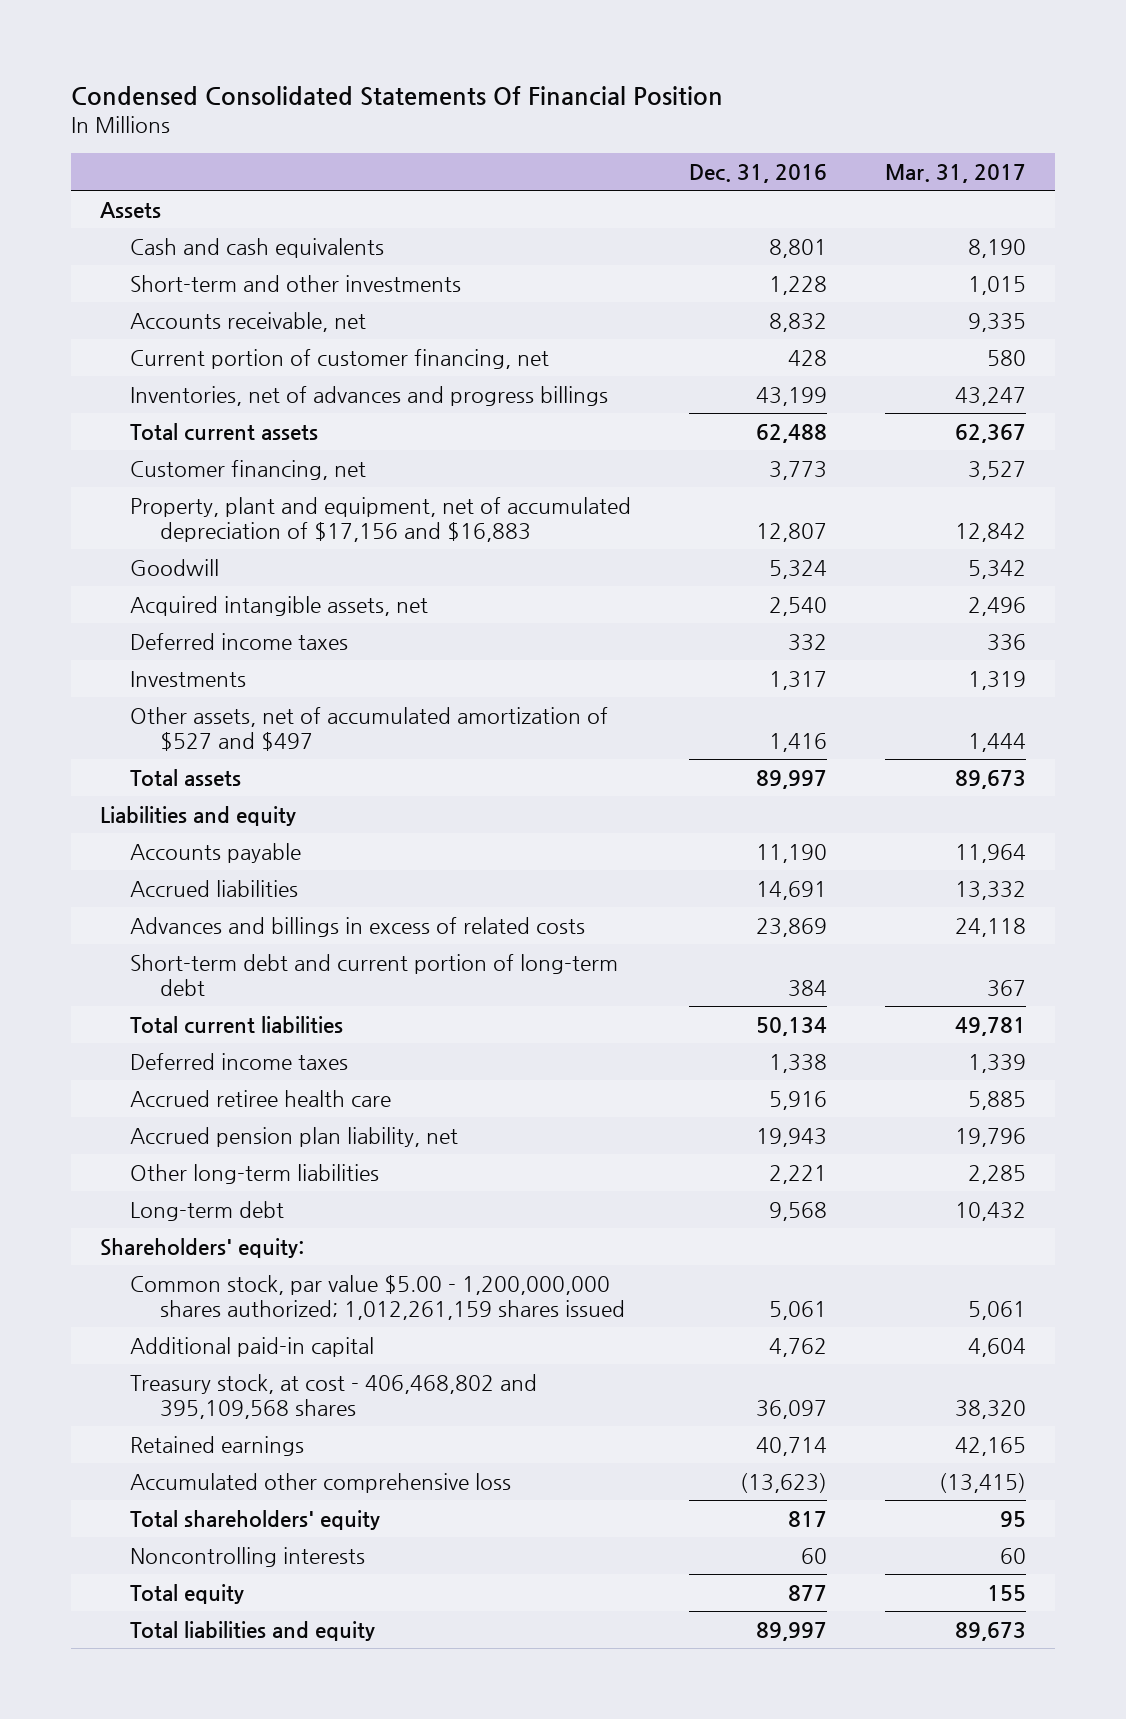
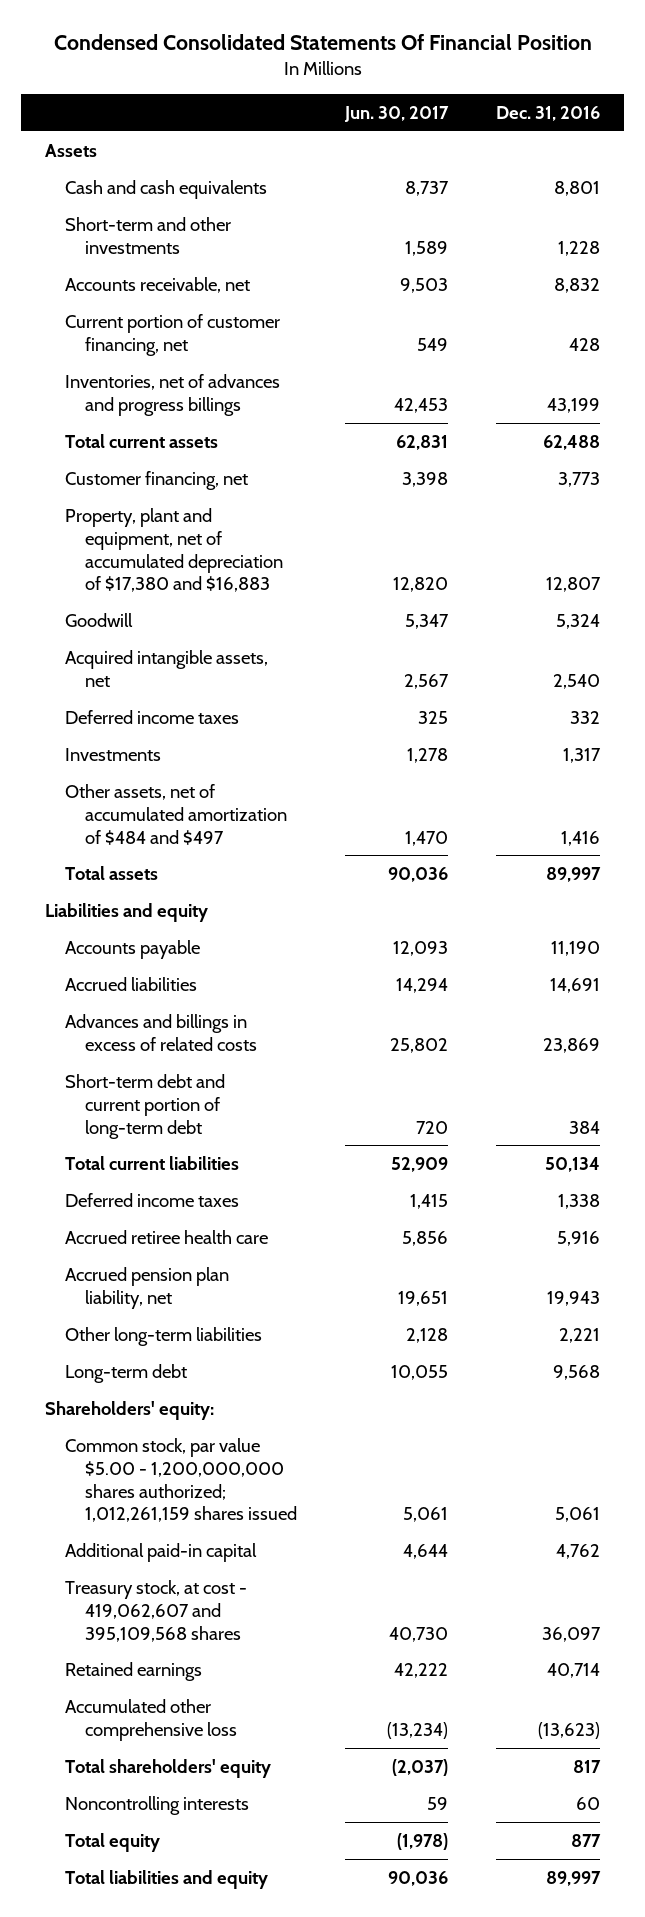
- | Dec. 31, 2016 | Mar. 31, 2017
+ | Jun. 30, 2017 | Dec. 31, 2016
- Property, plant and equipment, net of accumulated depreciation of $17,156 and $16,883 | 12,807 | 12,842
+ Property, plant and equipment, net of accumulated depreciation of $17,380 and $16,883 | 12,820 | 12,807
- Other assets, net of accumulated amortization of $527 and $497 | 1,416 | 1,444
+ Other assets, net of accumulated amortization of $484 and $497 | 1,470 | 1,416
- Treasury stock, at cost - 406,468,802 and 395,109,568 shares | 36,097 | 38,320
+ Treasury stock, at cost - 419,062,607 and 395,109,568 shares | 40,730 | 36,097

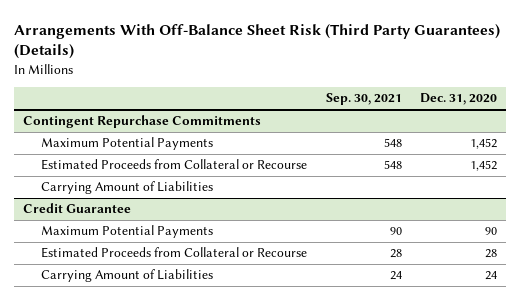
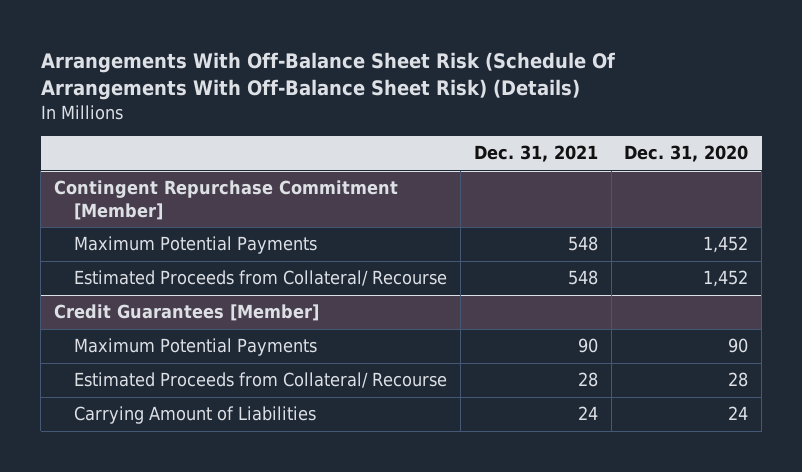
- Arrangements With Off-Balance Sheet Risk (Third Party Guarantees) (Details)
+ Arrangements With Off-Balance Sheet Risk (Schedule Of Arrangements With Off-Balance Sheet Risk) (Details)
- | Sep. 30, 2021 | Dec. 31, 2020
+ | Dec. 31, 2021 | Dec. 31, 2020
- Contingent Repurchase Commitments
+ Contingent Repurchase Commitment [Member]
- Estimated Proceeds from Collateral or Recourse | 548 | 1,452
- Carrying Amount of Liabilities
- Credit Guarantee
+ Estimated Proceeds from Collateral/ Recourse | 548 | 1,452
+ Credit Guarantees [Member]
- Estimated Proceeds from Collateral or Recourse | 28 | 28
+ Estimated Proceeds from Collateral/ Recourse | 28 | 28

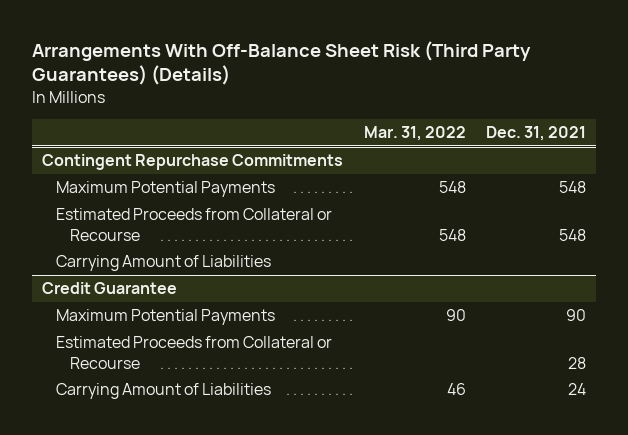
- Arrangements With Off-Balance Sheet Risk (Schedule Of Arrangements With Off-Balance Sheet Risk) (Details)
+ Arrangements With Off-Balance Sheet Risk (Third Party Guarantees) (Details)
- | Dec. 31, 2021 | Dec. 31, 2020
+ | Mar. 31, 2022 | Dec. 31, 2021
- Contingent Repurchase Commitment [Member]
+ Contingent Repurchase Commitments
- Estimated Proceeds from Collateral/ Recourse | 548 | 1,452
- Credit Guarantees [Member]
+ Estimated Proceeds from Collateral or Recourse | 548 | 548
+ Carrying Amount of Liabilities
+ Credit Guarantee
- Estimated Proceeds from Collateral/ Recourse | 28 | 28
+ Estimated Proceeds from Collateral or Recourse | | 28

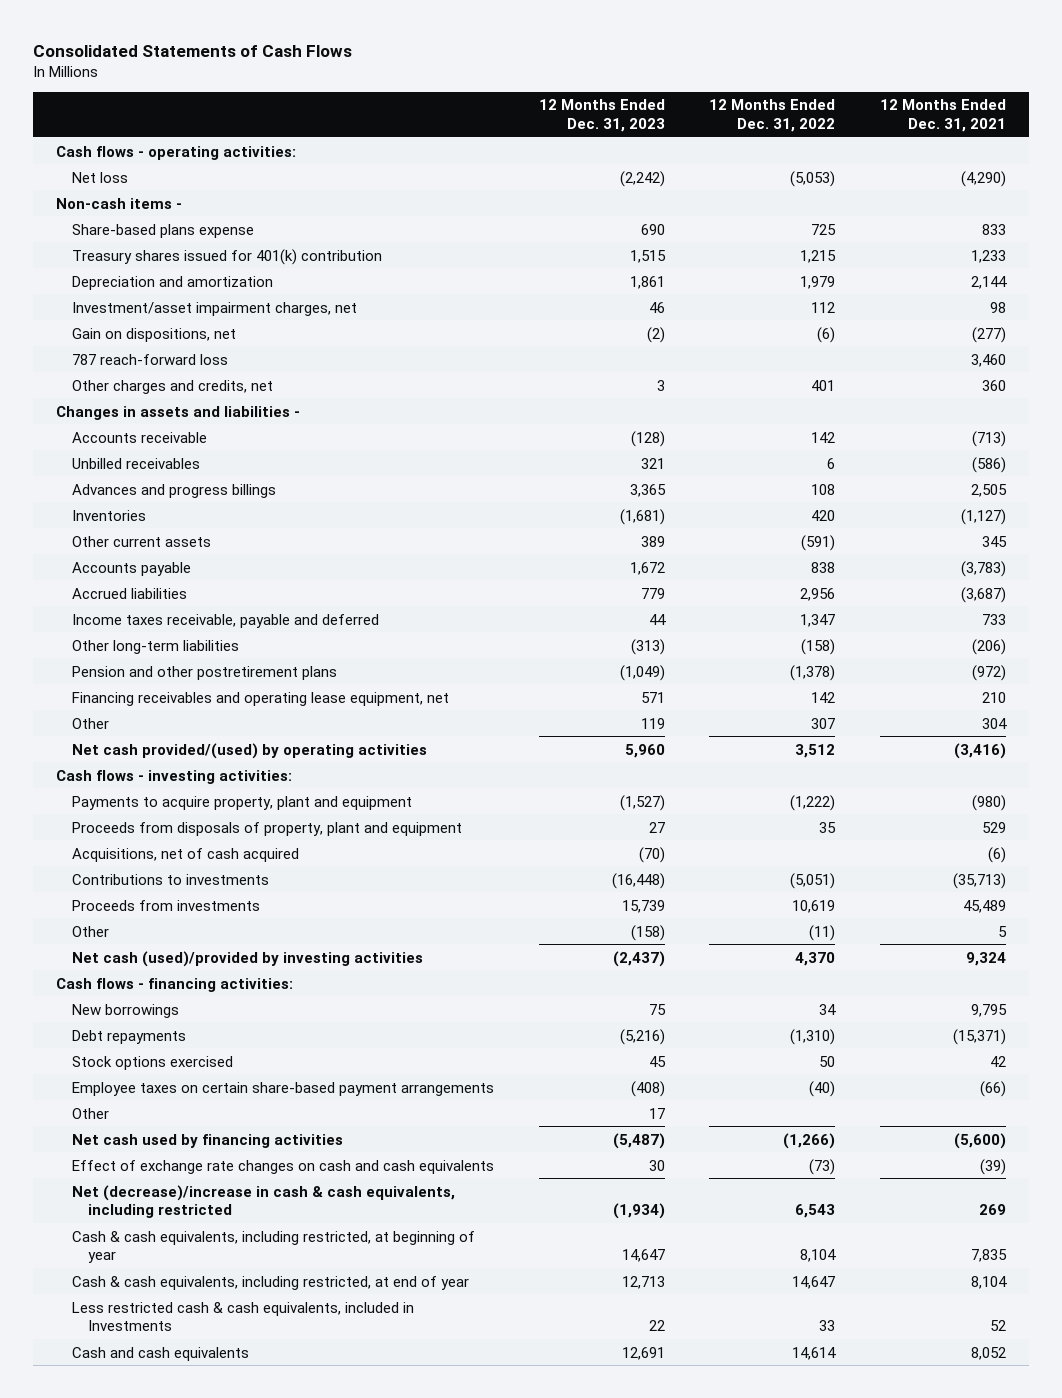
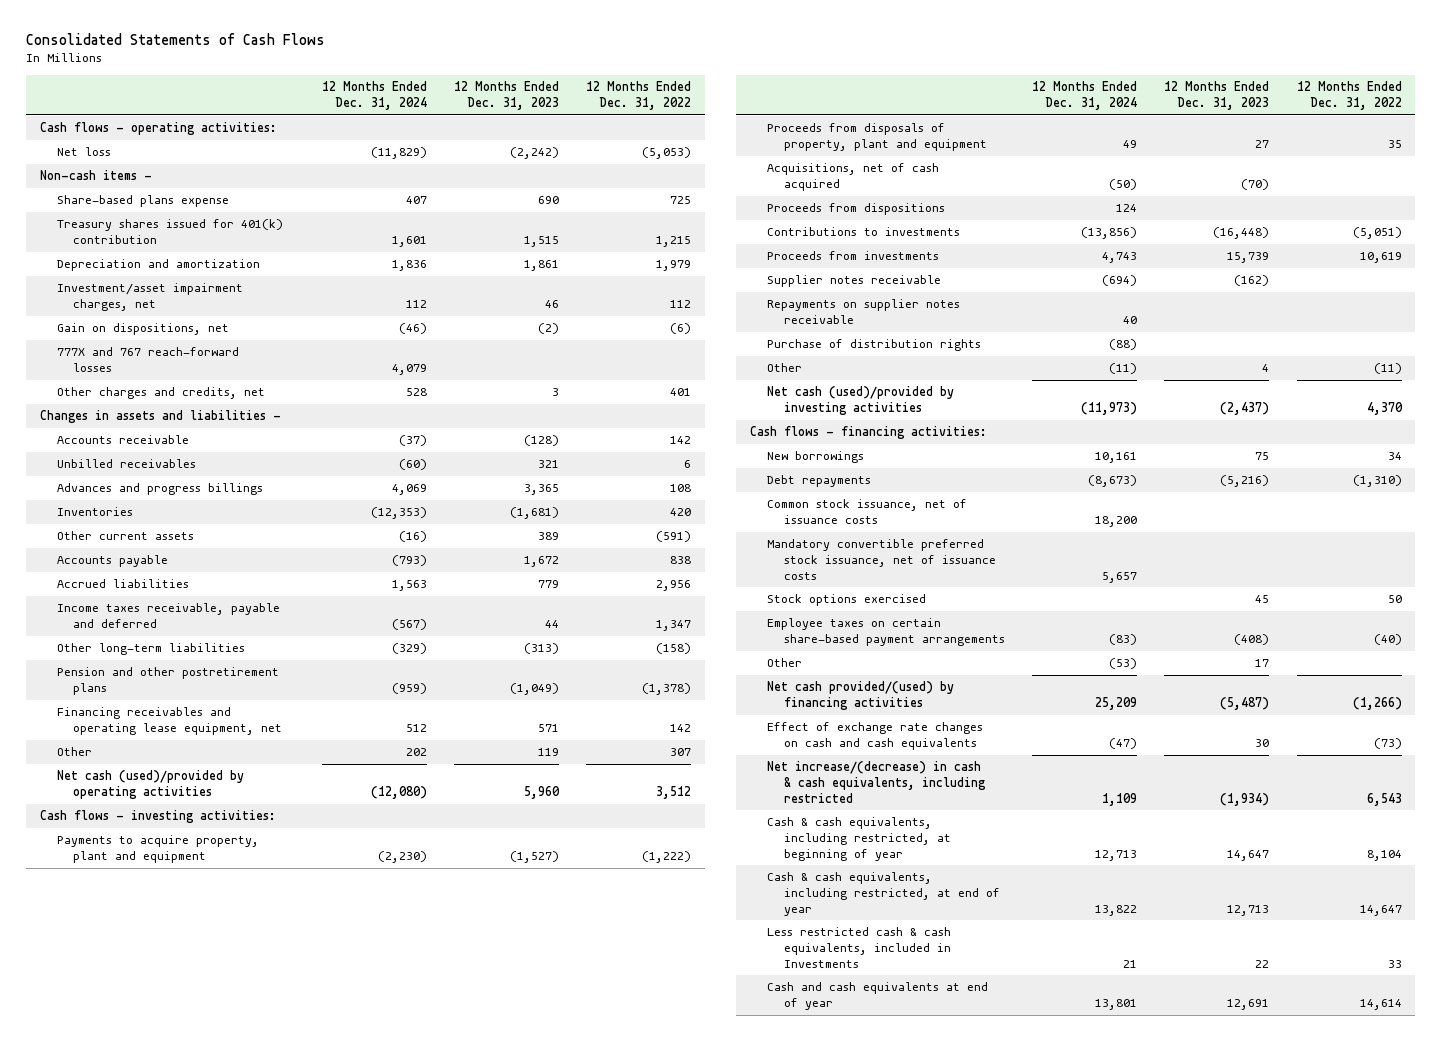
- | 12 Months Ended Dec. 31, 2023 | 12 Months Ended Dec. 31, 2022 | 12 Months Ended Dec. 31, 2021
+ | 12 Months Ended Dec. 31, 2024 | 12 Months Ended Dec. 31, 2023 | 12 Months Ended Dec. 31, 2022
- 787 reach-forward loss | | | 3,460
+ 777X and 767 reach-forward losses | 4,079 | |
- Net cash provided/(used) by operating activities | 5,960 | 3,512 | (3,416)
+ Net cash (used)/provided by operating activities | (12,080) | 5,960 | 3,512
+ Proceeds from dispositions | 124 | |
- Other | (158) | (11) | 5
+ Supplier notes receivable | (694) | (162) |
+ Repayments on supplier notes receivable | 40 | |
+ Purchase of distribution rights | (88) | |
+ Other | (11) | 4 | (11)
+ Common stock issuance, net of issuance costs | 18,200 | |
+ Mandatory convertible preferred stock issuance, net of issuance costs | 5,657 | |
- Net cash used by financing activities | (5,487) | (1,266) | (5,600)
+ Net cash provided/(used) by financing activities | 25,209 | (5,487) | (1,266)
- Net (decrease)/increase in cash & cash equivalents, including restricted | (1,934) | 6,543 | 269
+ Net increase/(decrease) in cash & cash equivalents, including restricted | 1,109 | (1,934) | 6,543
- Cash and cash equivalents | 12,691 | 14,614 | 8,052
+ Cash and cash equivalents at end of year | 13,801 | 12,691 | 14,614

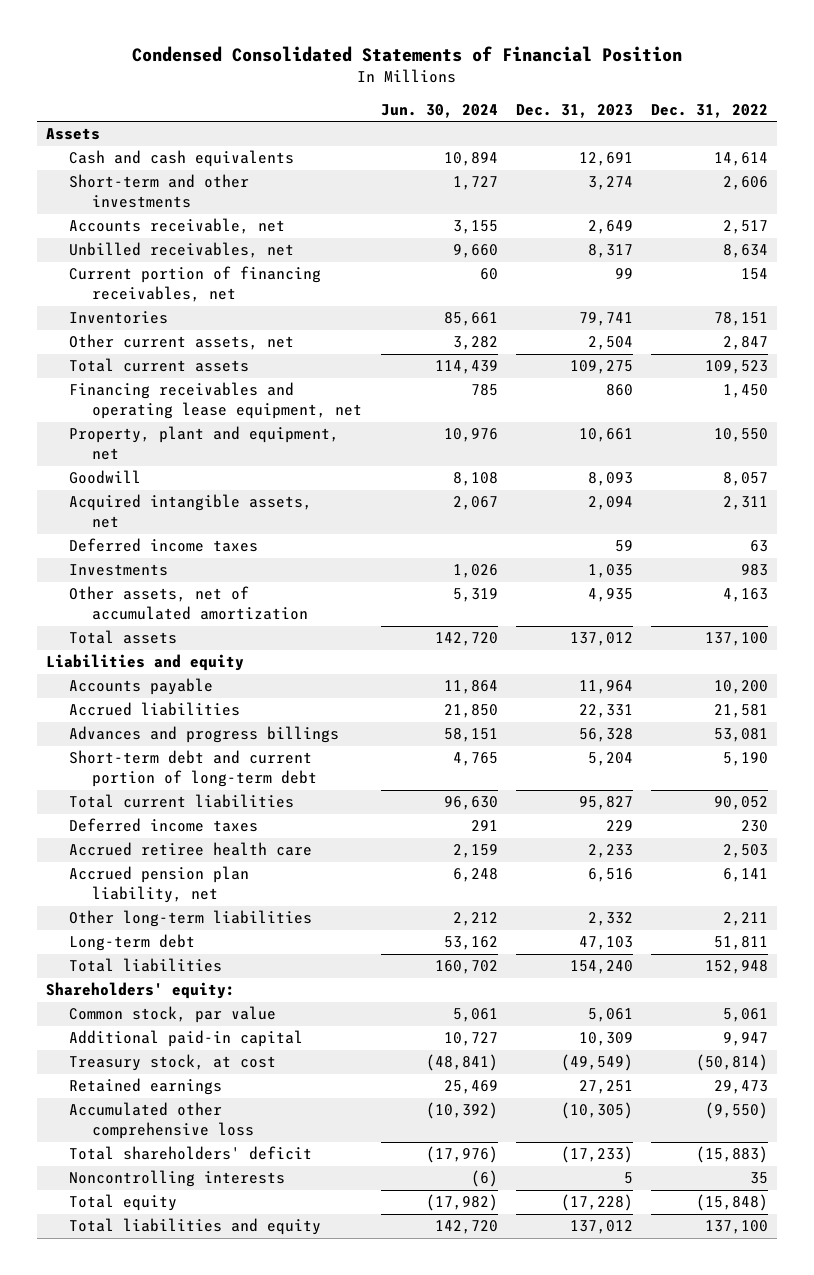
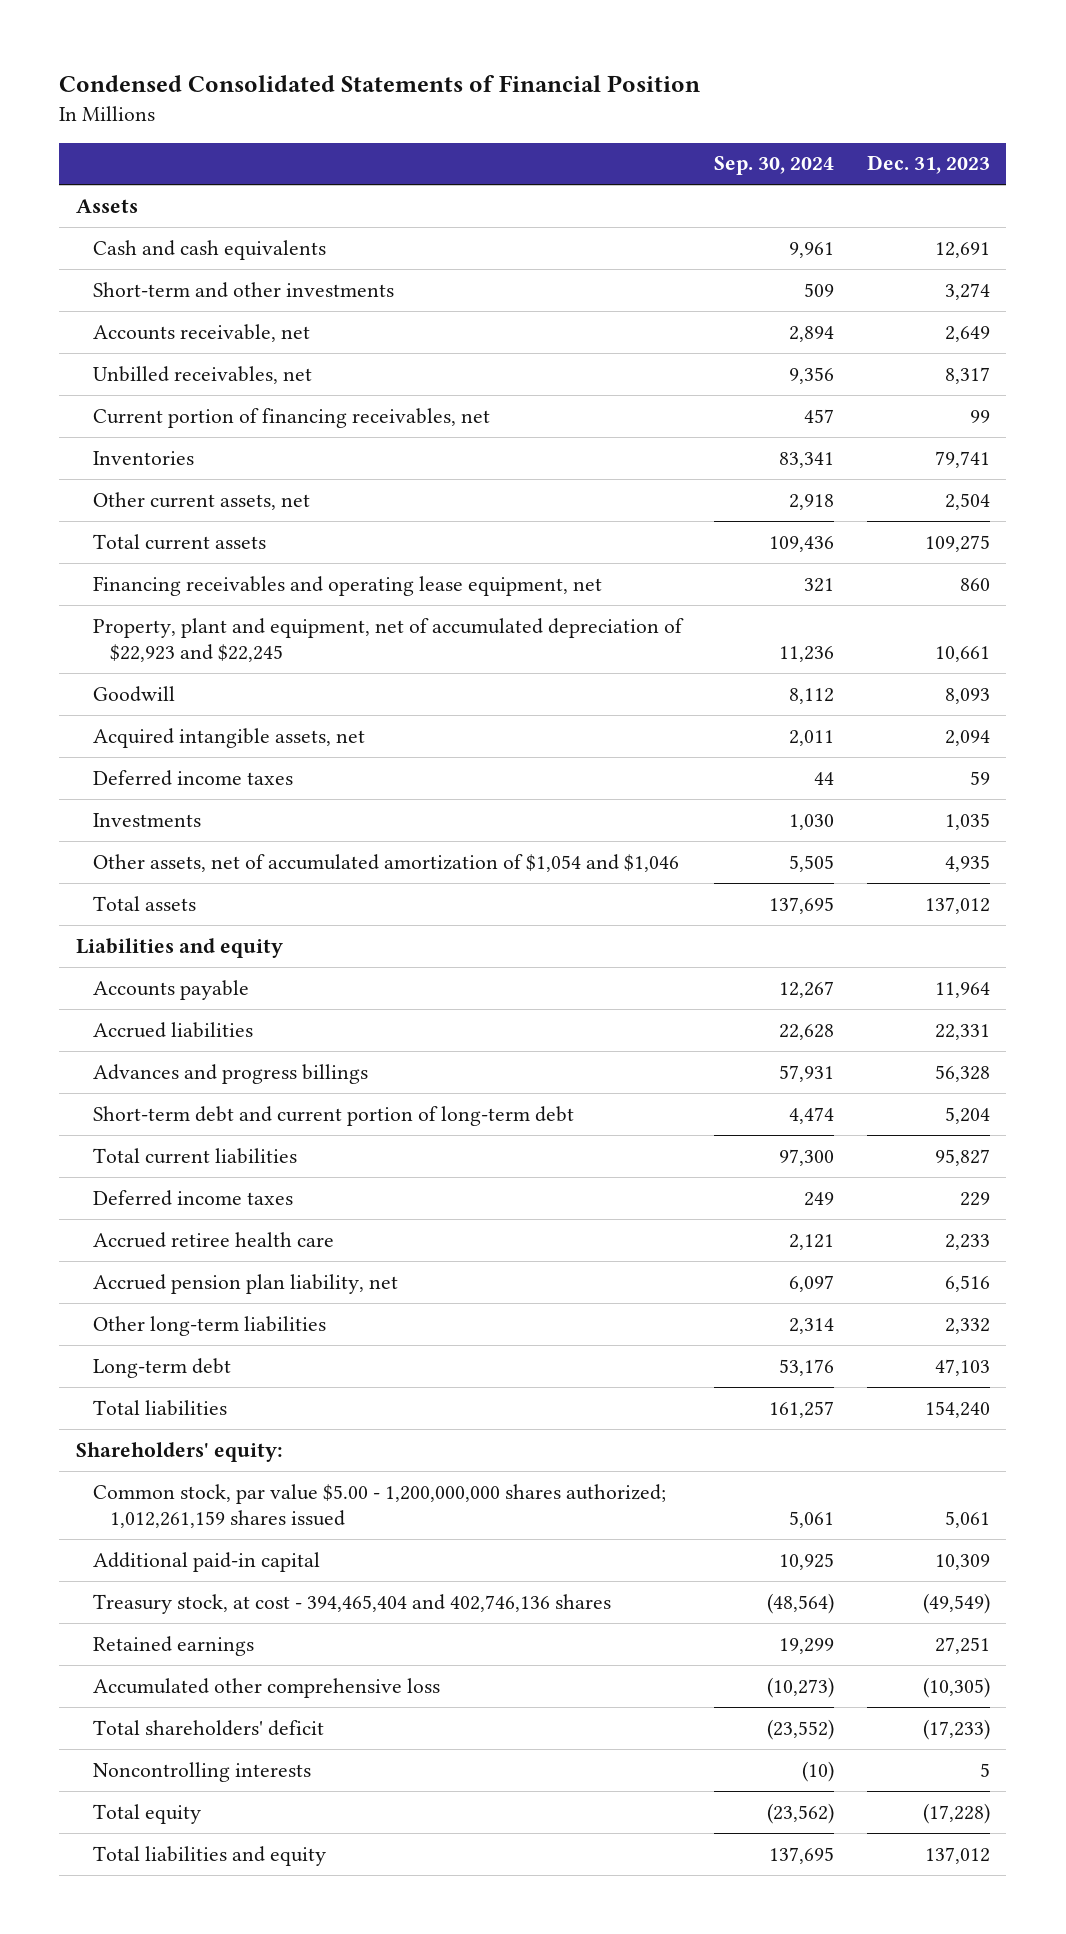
- | Jun. 30, 2024 | Dec. 31, 2023 | Dec. 31, 2022
+ | Sep. 30, 2024 | Dec. 31, 2023
- Property, plant and equipment, net | 10,976 | 10,661 | 10,550
+ Property, plant and equipment, net of accumulated depreciation of $22,923 and $22,245 | 11,236 | 10,661
- Other assets, net of accumulated amortization | 5,319 | 4,935 | 4,163
+ Other assets, net of accumulated amortization of $1,054 and $1,046 | 5,505 | 4,935
- Common stock, par value | 5,061 | 5,061 | 5,061
+ Common stock, par value $5.00 - 1,200,000,000 shares authorized; 1,012,261,159 shares issued | 5,061 | 5,061
- Treasury stock, at cost | (48,841) | (49,549) | (50,814)
+ Treasury stock, at cost - 394,465,404 and 402,746,136 shares | (48,564) | (49,549)

